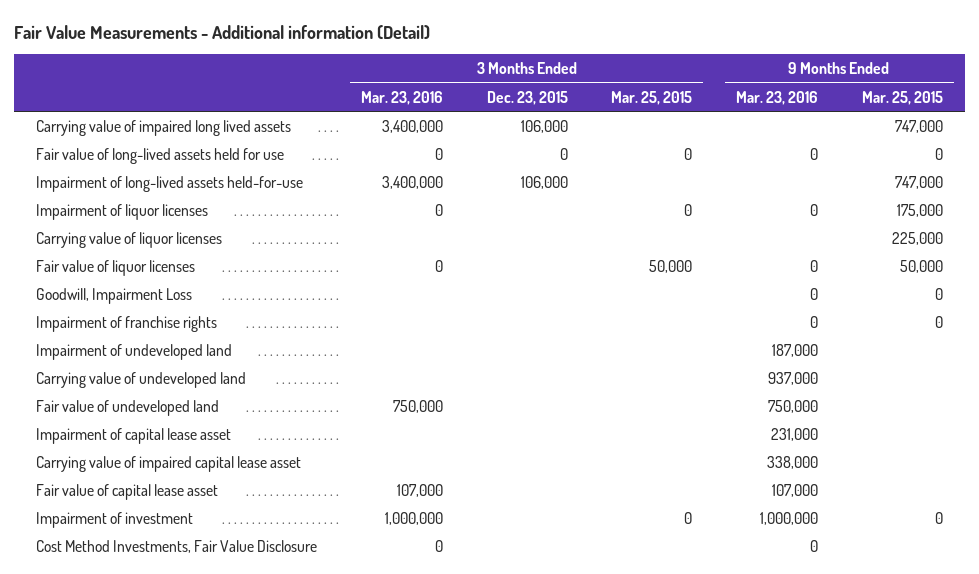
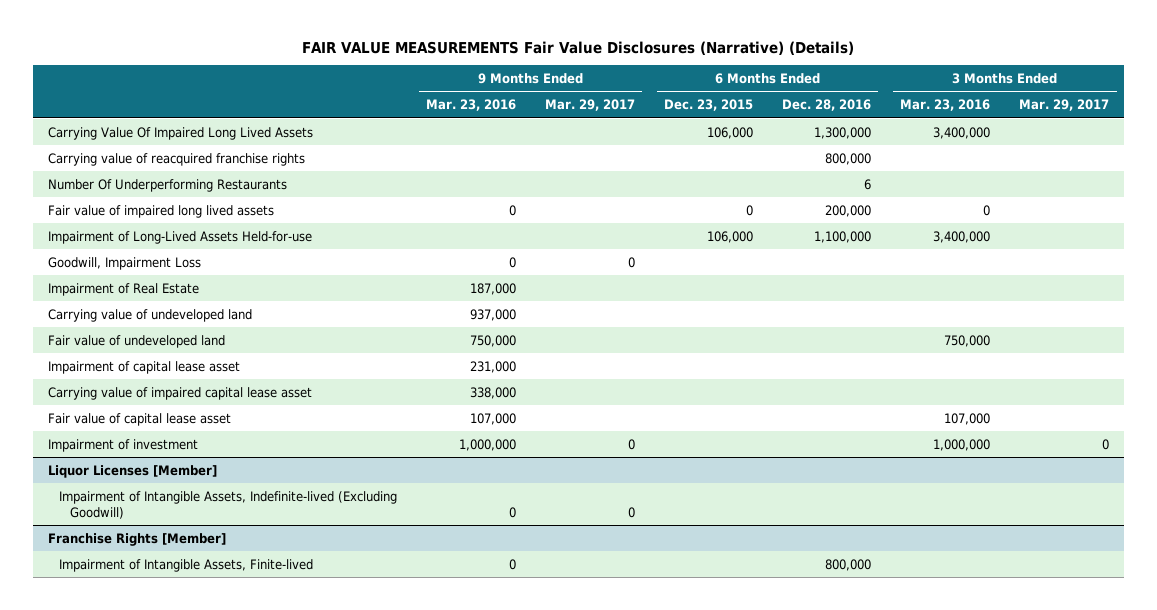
- Fair Value Measurements - Additional information (Detail)
+ FAIR VALUE MEASUREMENTS Fair Value Disclosures (Narrative) (Details)
- | 3 Months Ended Mar. 23, 2016 | 3 Months Ended Dec. 23, 2015 | 3 Months Ended Mar. 25, 2015 | 9 Months Ended Mar. 23, 2016 | 9 Months Ended Mar. 25, 2015
+ | 9 Months Ended Mar. 23, 2016 | 9 Months Ended Mar. 29, 2017 | 6 Months Ended Dec. 23, 2015 | 6 Months Ended Dec. 28, 2016 | 3 Months Ended Mar. 23, 2016 | 3 Months Ended Mar. 29, 2017
- Carrying value of impaired long lived assets | 3,400,000 | 106,000 | | | 747,000
- Fair value of long-lived assets held for use | 0 | 0 | 0 | 0 | 0
- Impairment of long-lived assets held-for-use | 3,400,000 | 106,000 | | | 747,000
- Impairment of liquor licenses | 0 | | 0 | 0 | 175,000
- Carrying value of liquor licenses | | | | | 225,000
- Fair value of liquor licenses | 0 | | 50,000 | 0 | 50,000
+ Carrying Value Of Impaired Long Lived Assets | | | 106,000 | 1,300,000 | 3,400,000 |
+ Carrying value of reacquired franchise rights | | | | 800,000 | |
+ Number Of Underperforming Restaurants | | | | 6 | |
+ Fair value of impaired long lived assets | 0 | | 0 | 200,000 | 0 |
+ Impairment of Long-Lived Assets Held-for-use | | | 106,000 | 1,100,000 | 3,400,000 |
- Impairment of franchise rights | | | | 0 | 0
- Impairment of undeveloped land | | | | 187,000 |
+ Impairment of Real Estate | 187,000 | | | | |
- Cost Method Investments, Fair Value Disclosure | 0 | | | 0 |
+ Liquor Licenses [Member]
+ Impairment of Intangible Assets, Indefinite-lived (Excluding Goodwill) | 0 | 0 | | | |
+ Franchise Rights [Member]
+ Impairment of Intangible Assets, Finite-lived | 0 | | | 800,000 | |

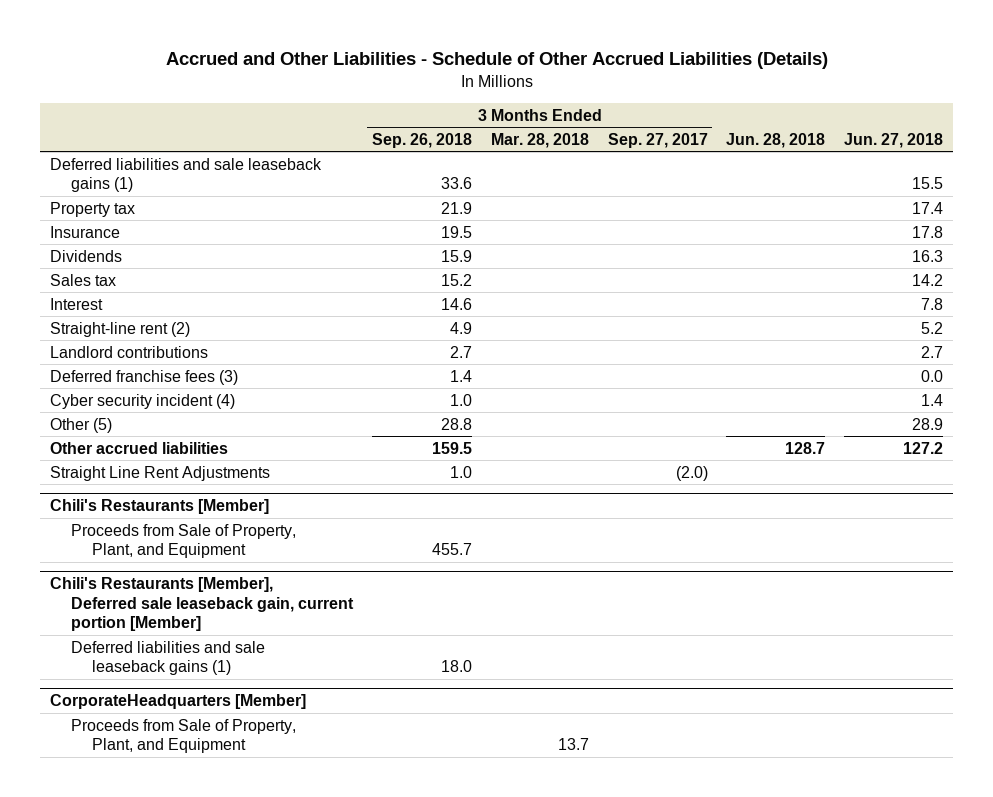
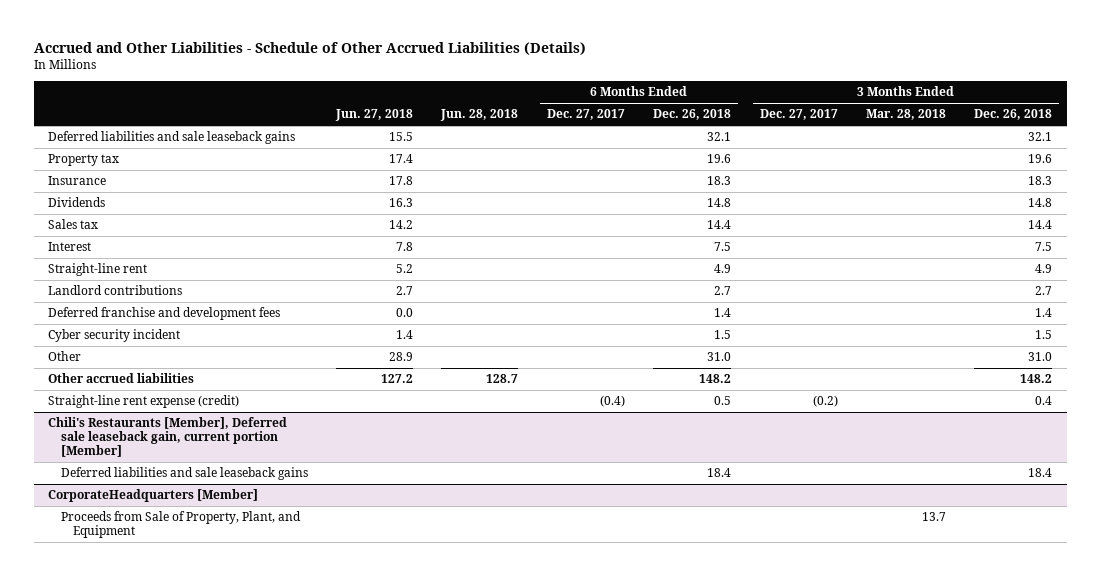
- | 3 Months Ended Sep. 26, 2018 | 3 Months Ended Mar. 28, 2018 | 3 Months Ended Sep. 27, 2017 | Jun. 28, 2018 | Jun. 27, 2018
+ | Jun. 27, 2018 | Jun. 28, 2018 | 6 Months Ended Dec. 27, 2017 | 6 Months Ended Dec. 26, 2018 | 3 Months Ended Dec. 27, 2017 | 3 Months Ended Mar. 28, 2018 | 3 Months Ended Dec. 26, 2018
- Deferred liabilities and sale leaseback gains (1) | 33.6 | | | | 15.5
+ Deferred liabilities and sale leaseback gains | 15.5 | | | 32.1 | | | 32.1
- Straight-line rent (2) | 4.9 | | | | 5.2
+ Straight-line rent | 5.2 | | | 4.9 | | | 4.9
- Deferred franchise fees (3) | 1.4 | | | | 0.0
- Cyber security incident (4) | 1.0 | | | | 1.4
- Other (5) | 28.8 | | | | 28.9
+ Deferred franchise and development fees | 0.0 | | | 1.4 | | | 1.4
+ Cyber security incident | 1.4 | | | 1.5 | | | 1.5
+ Other | 28.9 | | | 31.0 | | | 31.0
- Straight Line Rent Adjustments | 1.0 | | (2.0) | |
- Chili's Restaurants [Member]
- Proceeds from Sale of Property, Plant, and Equipment | 455.7 | | | |
+ Straight-line rent expense (credit) | | | (0.4) | 0.5 | (0.2) | | 0.4
@ Chili's Restaurants [Member], Deferred sale leaseback gain, current portion [Member]
- Deferred liabilities and sale leaseback gains (1) | 18.0 | | | |
+ Deferred liabilities and sale leaseback gains | | | | 18.4 | | | 18.4

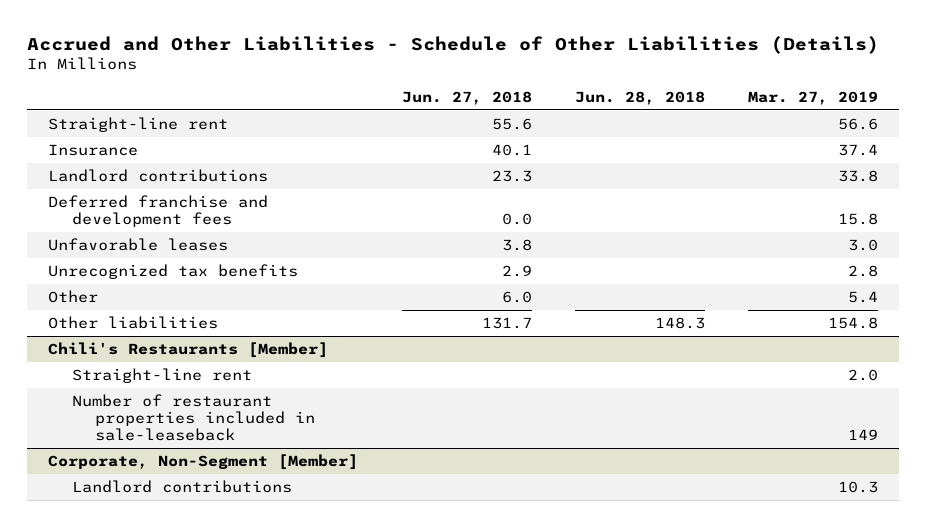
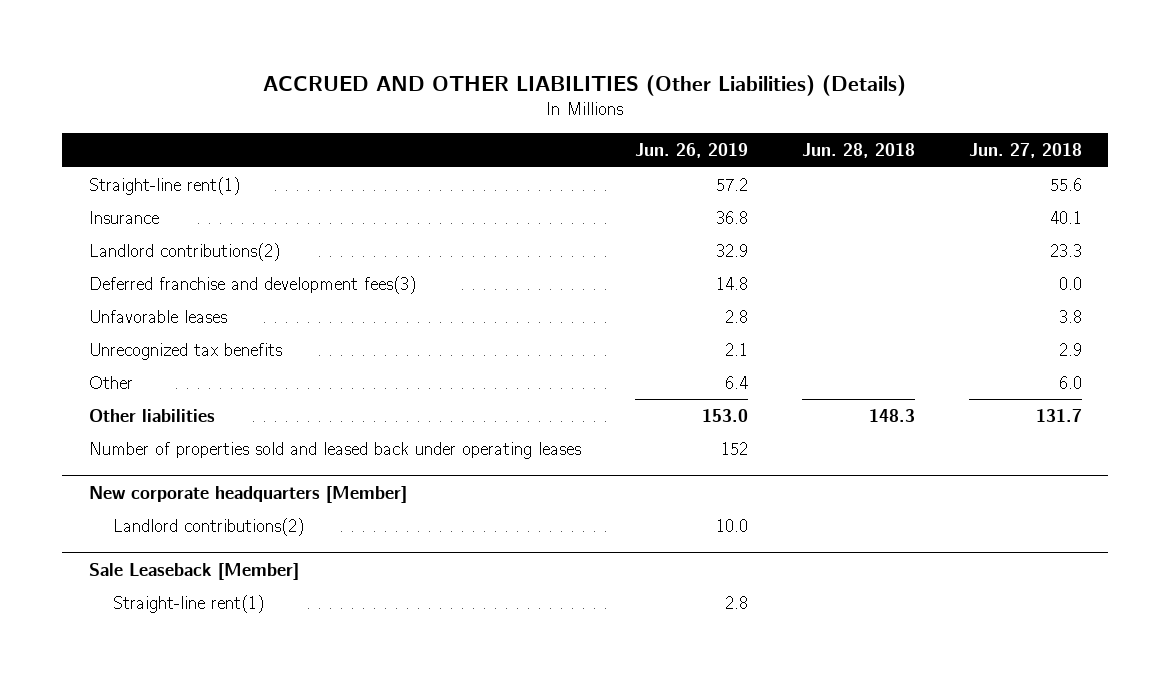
- Accrued and Other Liabilities - Schedule of Other Liabilities (Details)
+ ACCRUED AND OTHER LIABILITIES (Other Liabilities) (Details)
- | Jun. 27, 2018 | Jun. 28, 2018 | Mar. 27, 2019
+ | Jun. 26, 2019 | Jun. 28, 2018 | Jun. 27, 2018
- Straight-line rent | 55.6 | | 56.6
+ Straight-line rent(1) | 57.2 | | 55.6
- Landlord contributions | 23.3 | | 33.8
- Deferred franchise and development fees | 0.0 | | 15.8
+ Landlord contributions(2) | 32.9 | | 23.3
+ Deferred franchise and development fees(3) | 14.8 | | 0.0
- Chili's Restaurants [Member]
- Straight-line rent | | | 2.0
- Number of restaurant properties included in sale-leaseback | | | 149
- Corporate, Non-Segment [Member]
- Landlord contributions | | | 10.3
+ Number of properties sold and leased back under operating leases | 152 | |
+ New corporate headquarters [Member]
+ Landlord contributions(2) | 10.0 | |
+ Sale Leaseback [Member]
+ Straight-line rent(1) | 2.8 | |

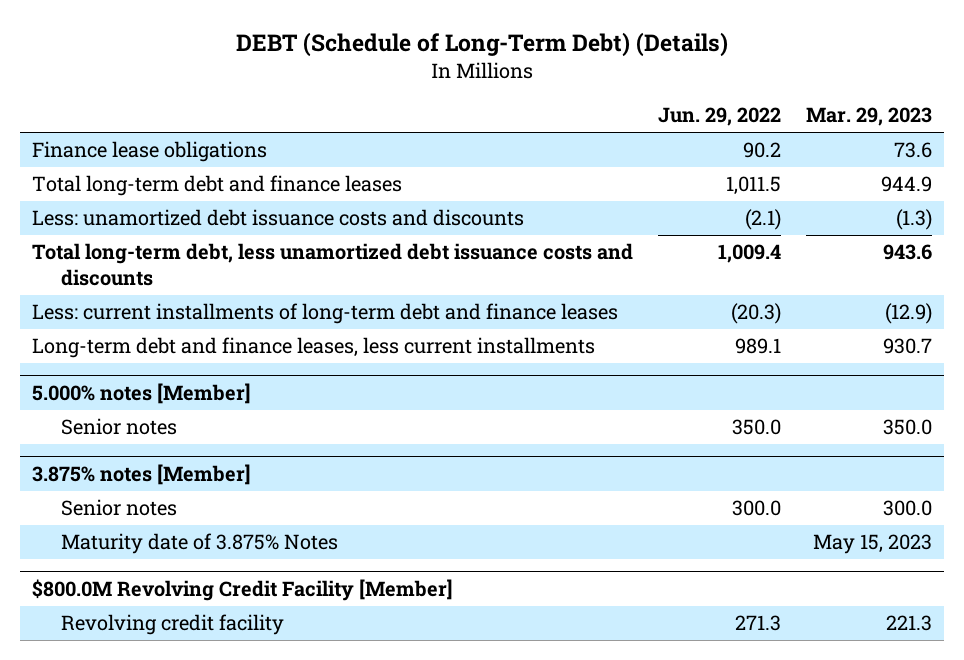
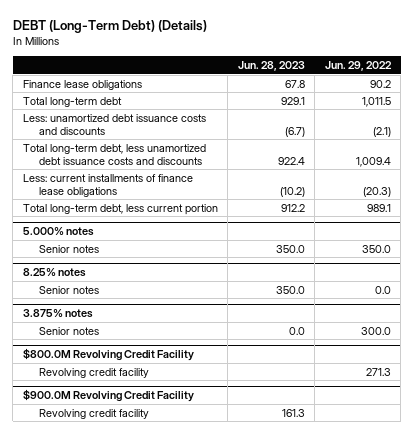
- DEBT (Schedule of Long-Term Debt) (Details)
+ DEBT (Long-Term Debt) (Details)
- | Jun. 29, 2022 | Mar. 29, 2023
+ | Jun. 28, 2023 | Jun. 29, 2022
- Total long-term debt and finance leases | 1,011.5 | 944.9
+ Total long-term debt | 929.1 | 1,011.5
- Less: current installments of long-term debt and finance leases | (20.3) | (12.9)
- Long-term debt and finance leases, less current installments | 989.1 | 930.7
- 5.000% notes [Member]
+ Less: current installments of finance lease obligations | (10.2) | (20.3)
+ Total long-term debt, less current portion | 912.2 | 989.1
+ 5.000% notes
- 3.875% notes [Member]
+ 8.25% notes
+ Senior notes | 350.0 | 0.0
+ 3.875% notes
- Maturity date of 3.875% Notes | | May 15, 2023
- $800.0M Revolving Credit Facility [Member]
+ $800.0M Revolving Credit Facility
+ $900.0M Revolving Credit Facility
+ Revolving credit facility | 161.3 |

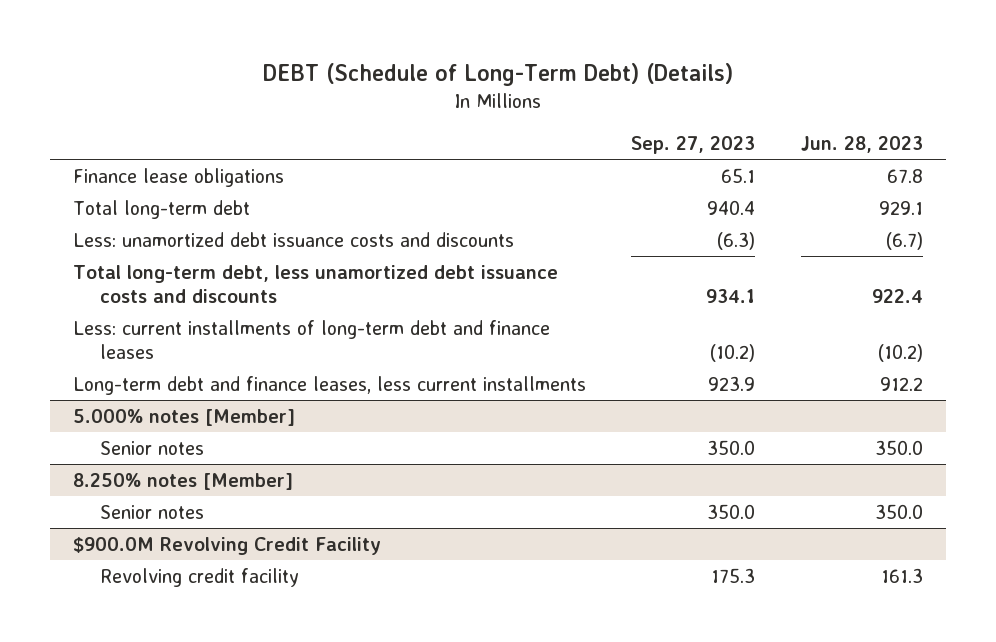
- DEBT (Long-Term Debt) (Details)
+ DEBT (Schedule of Long-Term Debt) (Details)
- | Jun. 28, 2023 | Jun. 29, 2022
+ | Sep. 27, 2023 | Jun. 28, 2023
- Less: current installments of finance lease obligations | (10.2) | (20.3)
- Total long-term debt, less current portion | 912.2 | 989.1
- 5.000% notes
+ Less: current installments of long-term debt and finance leases | (10.2) | (10.2)
+ Long-term debt and finance leases, less current installments | 923.9 | 912.2
+ 5.000% notes [Member]
- 8.25% notes
+ 8.250% notes [Member]
- 3.875% notes
- Senior notes | 0.0 | 300.0
- $800.0M Revolving Credit Facility
- Revolving credit facility | | 271.3

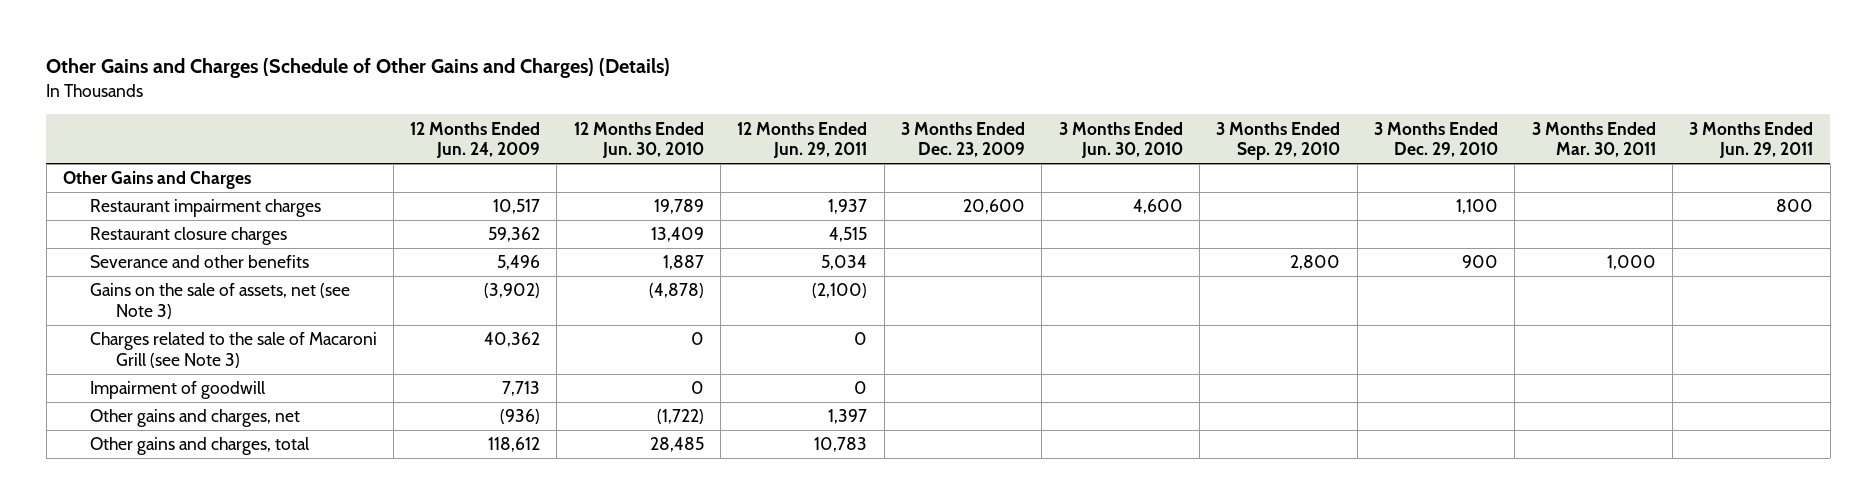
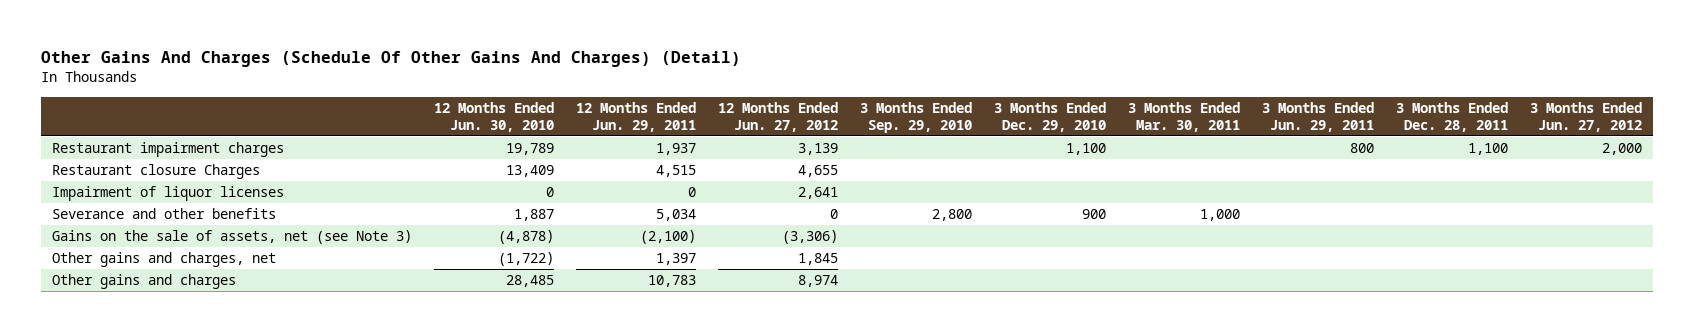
- Other Gains and Charges (Schedule of Other Gains and Charges) (Details)
+ Other Gains And Charges (Schedule Of Other Gains And Charges) (Detail)
- | 12 Months Ended Jun. 24, 2009 | 12 Months Ended Jun. 30, 2010 | 12 Months Ended Jun. 29, 2011 | 3 Months Ended Dec. 23, 2009 | 3 Months Ended Jun. 30, 2010 | 3 Months Ended Sep. 29, 2010 | 3 Months Ended Dec. 29, 2010 | 3 Months Ended Mar. 30, 2011 | 3 Months Ended Jun. 29, 2011
+ | 12 Months Ended Jun. 30, 2010 | 12 Months Ended Jun. 29, 2011 | 12 Months Ended Jun. 27, 2012 | 3 Months Ended Sep. 29, 2010 | 3 Months Ended Dec. 29, 2010 | 3 Months Ended Mar. 30, 2011 | 3 Months Ended Jun. 29, 2011 | 3 Months Ended Dec. 28, 2011 | 3 Months Ended Jun. 27, 2012
- Other Gains and Charges
- Restaurant closure charges | 59,362 | 13,409 | 4,515 | | | | | |
+ Restaurant closure Charges | 13,409 | 4,515 | 4,655 | | | | | |
+ Impairment of liquor licenses | 0 | 0 | 2,641 | | | | | |
- Charges related to the sale of Macaroni Grill (see Note 3) | 40,362 | 0 | 0 | | | | | |
- Impairment of goodwill | 7,713 | 0 | 0 | | | | | |
- Other gains and charges, total | 118,612 | 28,485 | 10,783 | | | | | |
+ Other gains and charges | 28,485 | 10,783 | 8,974 | | | | | |

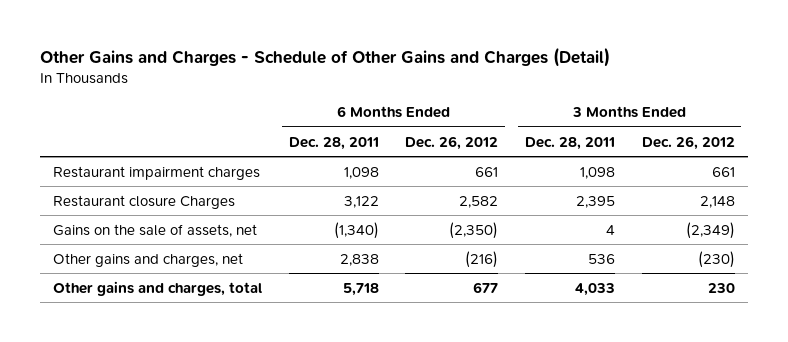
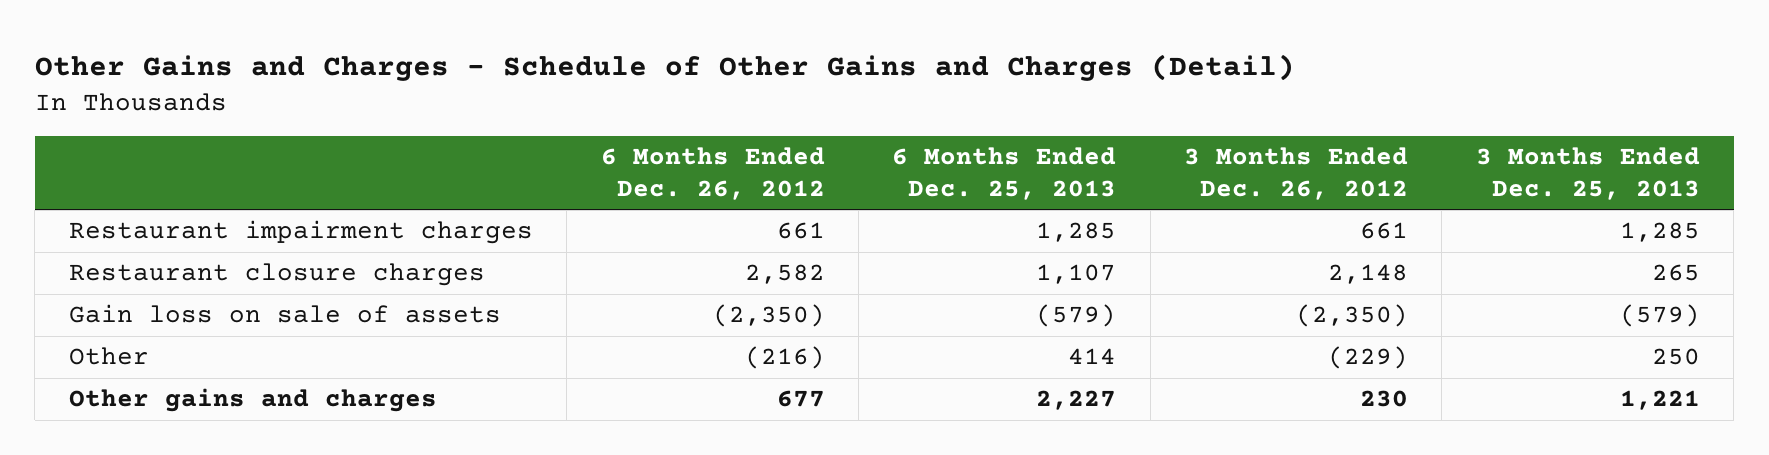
- | 6 Months Ended Dec. 28, 2011 | 6 Months Ended Dec. 26, 2012 | 3 Months Ended Dec. 28, 2011 | 3 Months Ended Dec. 26, 2012
+ | 6 Months Ended Dec. 26, 2012 | 6 Months Ended Dec. 25, 2013 | 3 Months Ended Dec. 26, 2012 | 3 Months Ended Dec. 25, 2013
- Restaurant closure Charges | 3,122 | 2,582 | 2,395 | 2,148
- Gains on the sale of assets, net | (1,340) | (2,350) | 4 | (2,349)
- Other gains and charges, net | 2,838 | (216) | 536 | (230)
- Other gains and charges, total | 5,718 | 677 | 4,033 | 230
+ Restaurant closure charges | 2,582 | 1,107 | 2,148 | 265
+ Gain loss on sale of assets | (2,350) | (579) | (2,350) | (579)
+ Other | (216) | 414 | (229) | 250
+ Other gains and charges | 677 | 2,227 | 230 | 1,221

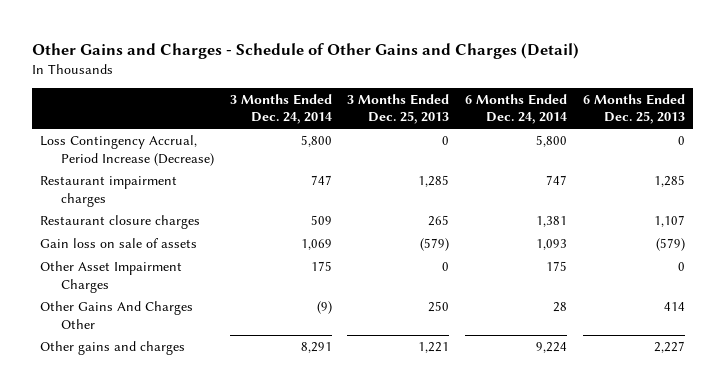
- | 6 Months Ended Dec. 26, 2012 | 6 Months Ended Dec. 25, 2013 | 3 Months Ended Dec. 26, 2012 | 3 Months Ended Dec. 25, 2013
+ | 3 Months Ended Dec. 24, 2014 | 3 Months Ended Dec. 25, 2013 | 6 Months Ended Dec. 24, 2014 | 6 Months Ended Dec. 25, 2013
+ Loss Contingency Accrual, Period Increase (Decrease) | 5,800 | 0 | 5,800 | 0
- Other | (216) | 414 | (229) | 250
+ Other Asset Impairment Charges | 175 | 0 | 175 | 0
+ Other Gains And Charges Other | (9) | 250 | 28 | 414

